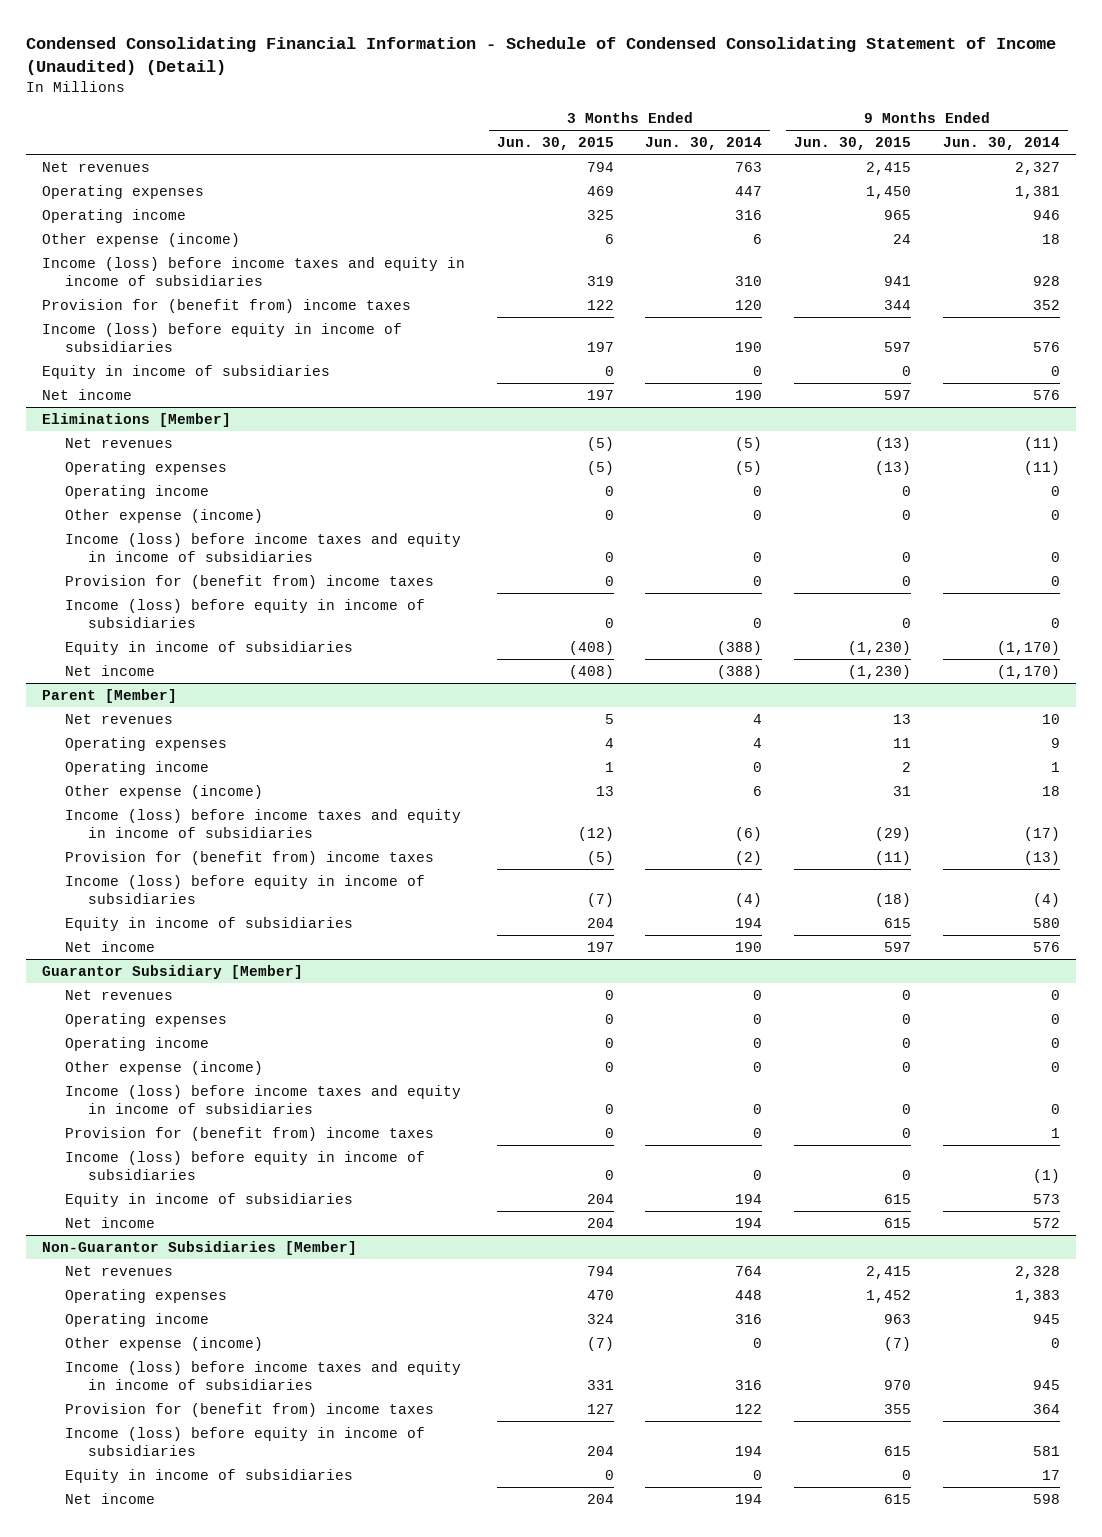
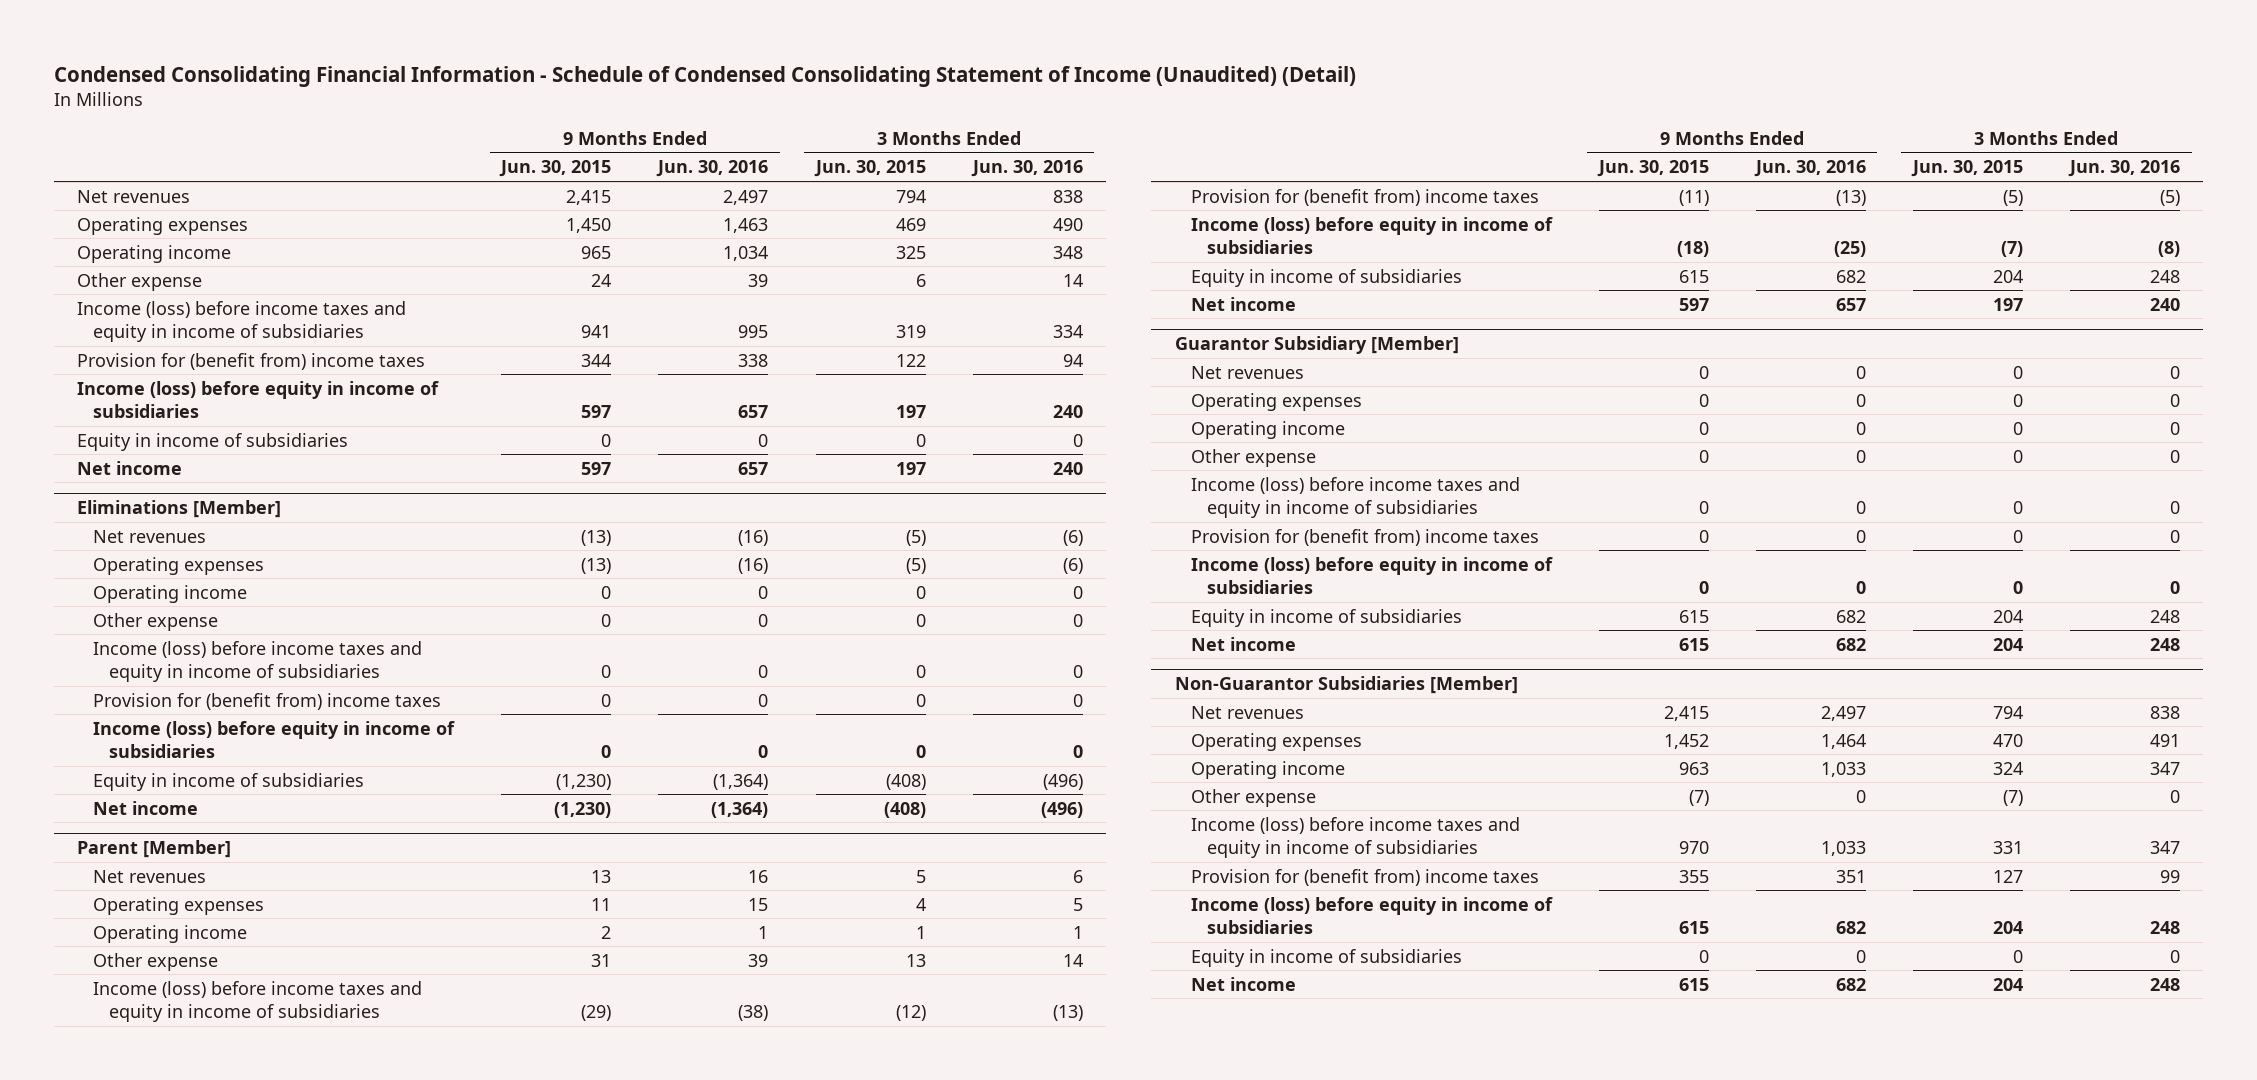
- | 3 Months Ended Jun. 30, 2015 | 3 Months Ended Jun. 30, 2014 | 9 Months Ended Jun. 30, 2015 | 9 Months Ended Jun. 30, 2014
+ | 9 Months Ended Jun. 30, 2015 | 9 Months Ended Jun. 30, 2016 | 3 Months Ended Jun. 30, 2015 | 3 Months Ended Jun. 30, 2016
- Other expense (income) | 6 | 6 | 24 | 18
+ Other expense | 24 | 39 | 6 | 14
@ Eliminations [Member]
- Other expense (income) | 0 | 0 | 0 | 0
+ Other expense | 0 | 0 | 0 | 0
@ Parent [Member]
- Other expense (income) | 13 | 6 | 31 | 18
+ Other expense | 31 | 39 | 13 | 14
@ Guarantor Subsidiary [Member]
- Other expense (income) | 0 | 0 | 0 | 0
+ Other expense | 0 | 0 | 0 | 0
@ Non-Guarantor Subsidiaries [Member]
- Other expense (income) | (7) | 0 | (7) | 0
+ Other expense | (7) | 0 | (7) | 0

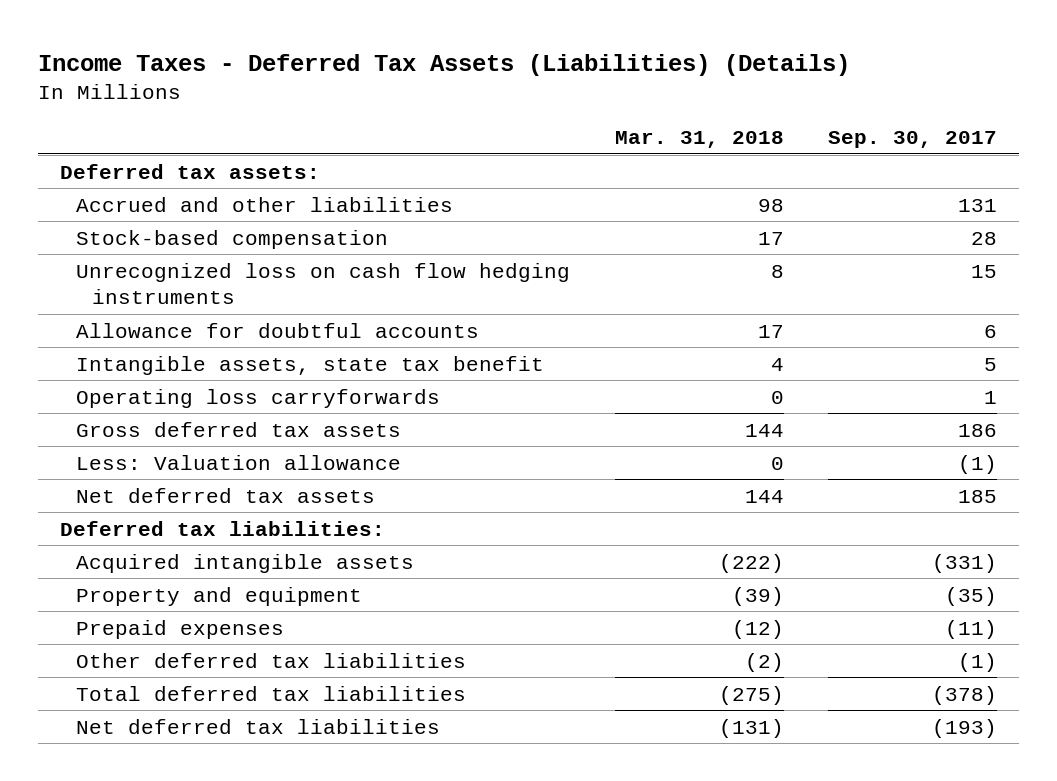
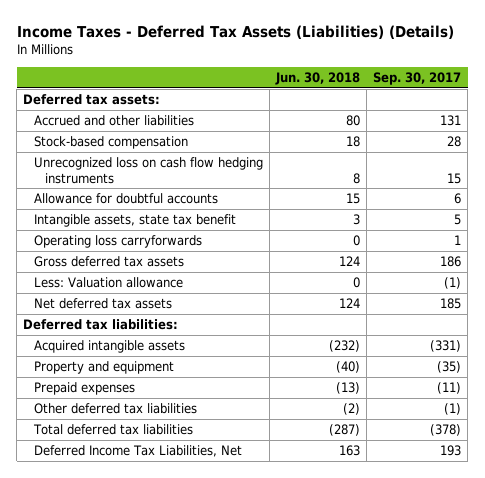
- | Mar. 31, 2018 | Sep. 30, 2017
+ | Jun. 30, 2018 | Sep. 30, 2017
- Net deferred tax liabilities | (131) | (193)
+ Deferred Income Tax Liabilities, Net | 163 | 193

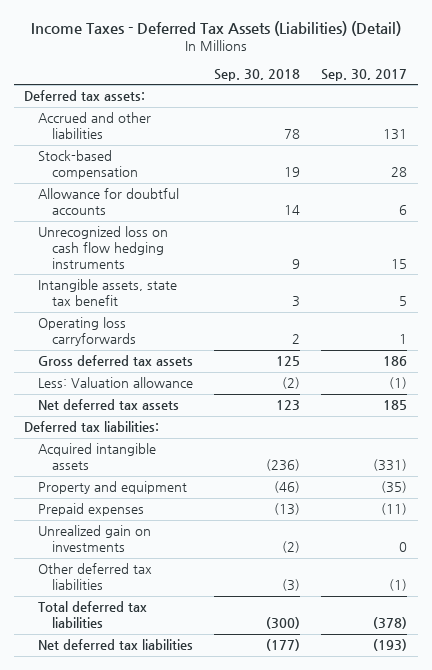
- Income Taxes - Deferred Tax Assets (Liabilities) (Details)
+ Income Taxes - Deferred Tax Assets (Liabilities) (Detail)
- | Jun. 30, 2018 | Sep. 30, 2017
+ | Sep. 30, 2018 | Sep. 30, 2017
moved down: Unrecognized loss on cash flow hedging instruments | 9 | 15
+ Unrealized gain on investments | (2) | 0
- Deferred Income Tax Liabilities, Net | 163 | 193
+ Net deferred tax liabilities | (177) | (193)

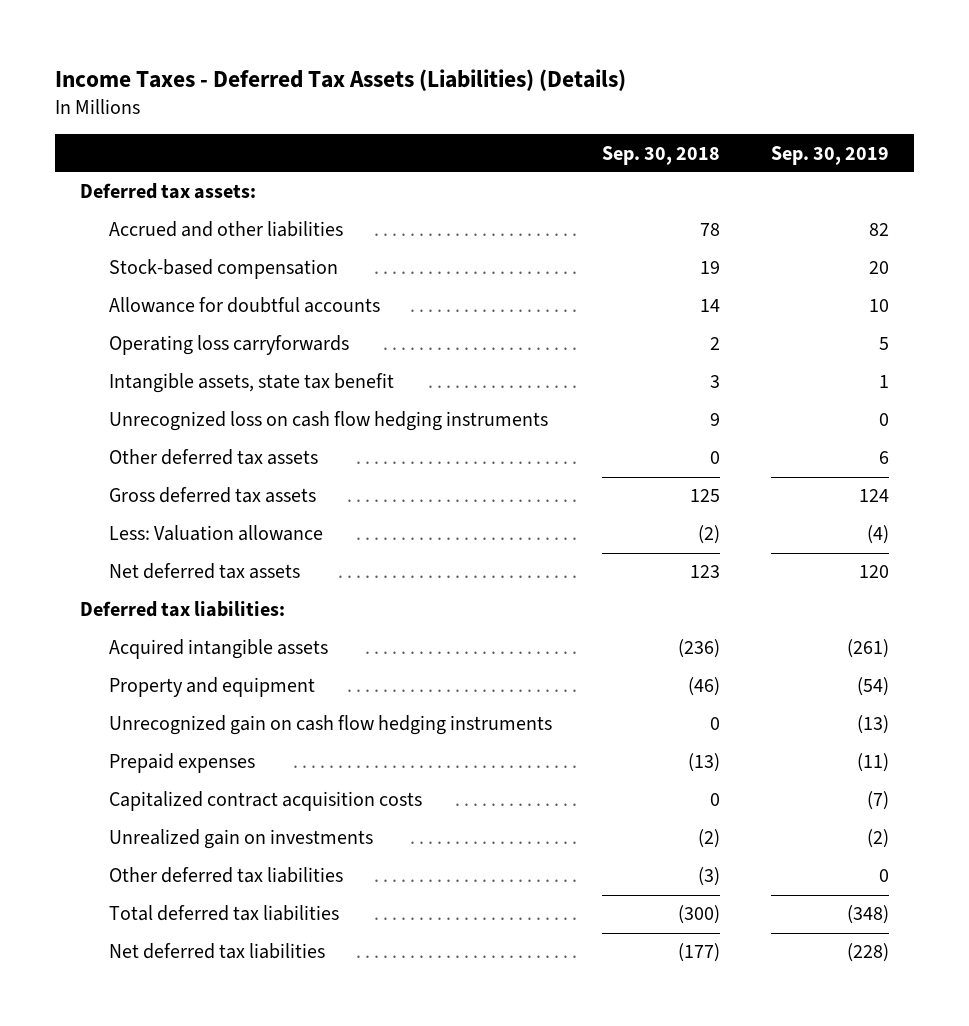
- Income Taxes - Deferred Tax Assets (Liabilities) (Detail)
+ Income Taxes - Deferred Tax Assets (Liabilities) (Details)
- | Sep. 30, 2018 | Sep. 30, 2017
+ | Sep. 30, 2018 | Sep. 30, 2019
moved down: Intangible assets, state tax benefit | 3 | 1
moved down: Unrecognized loss on cash flow hedging instruments | 9 | 0
+ Other deferred tax assets | 0 | 6
+ Unrecognized gain on cash flow hedging instruments | 0 | (13)
+ Capitalized contract acquisition costs | 0 | (7)

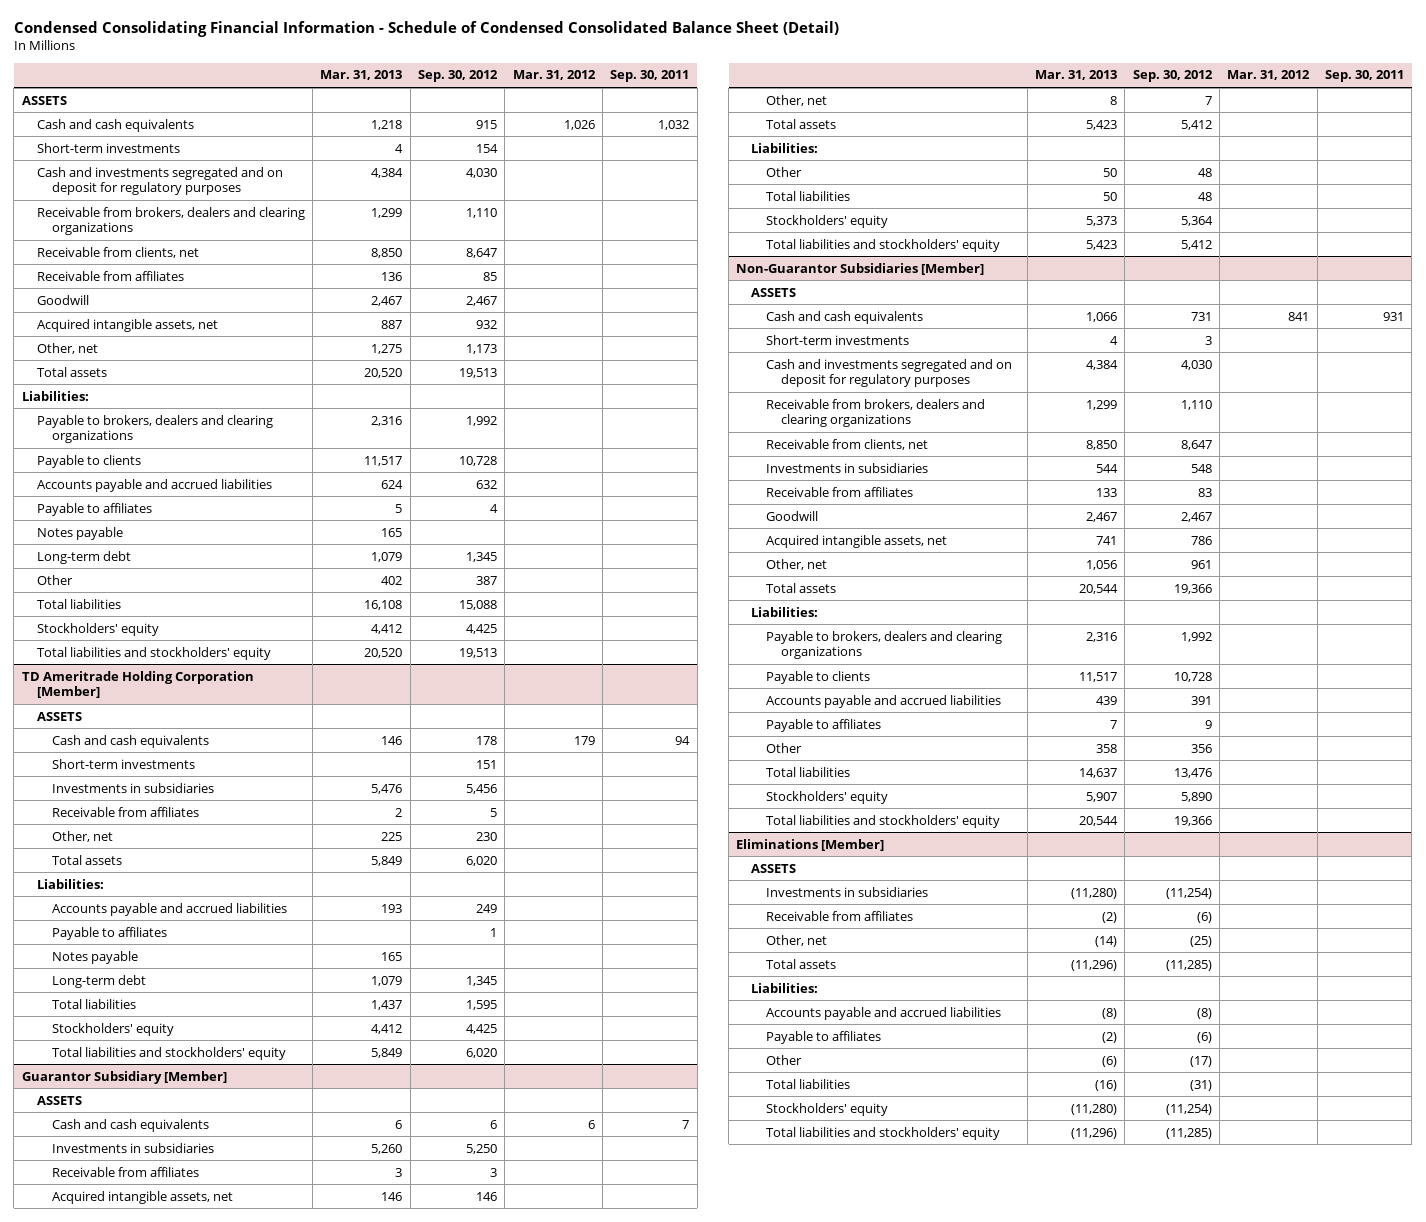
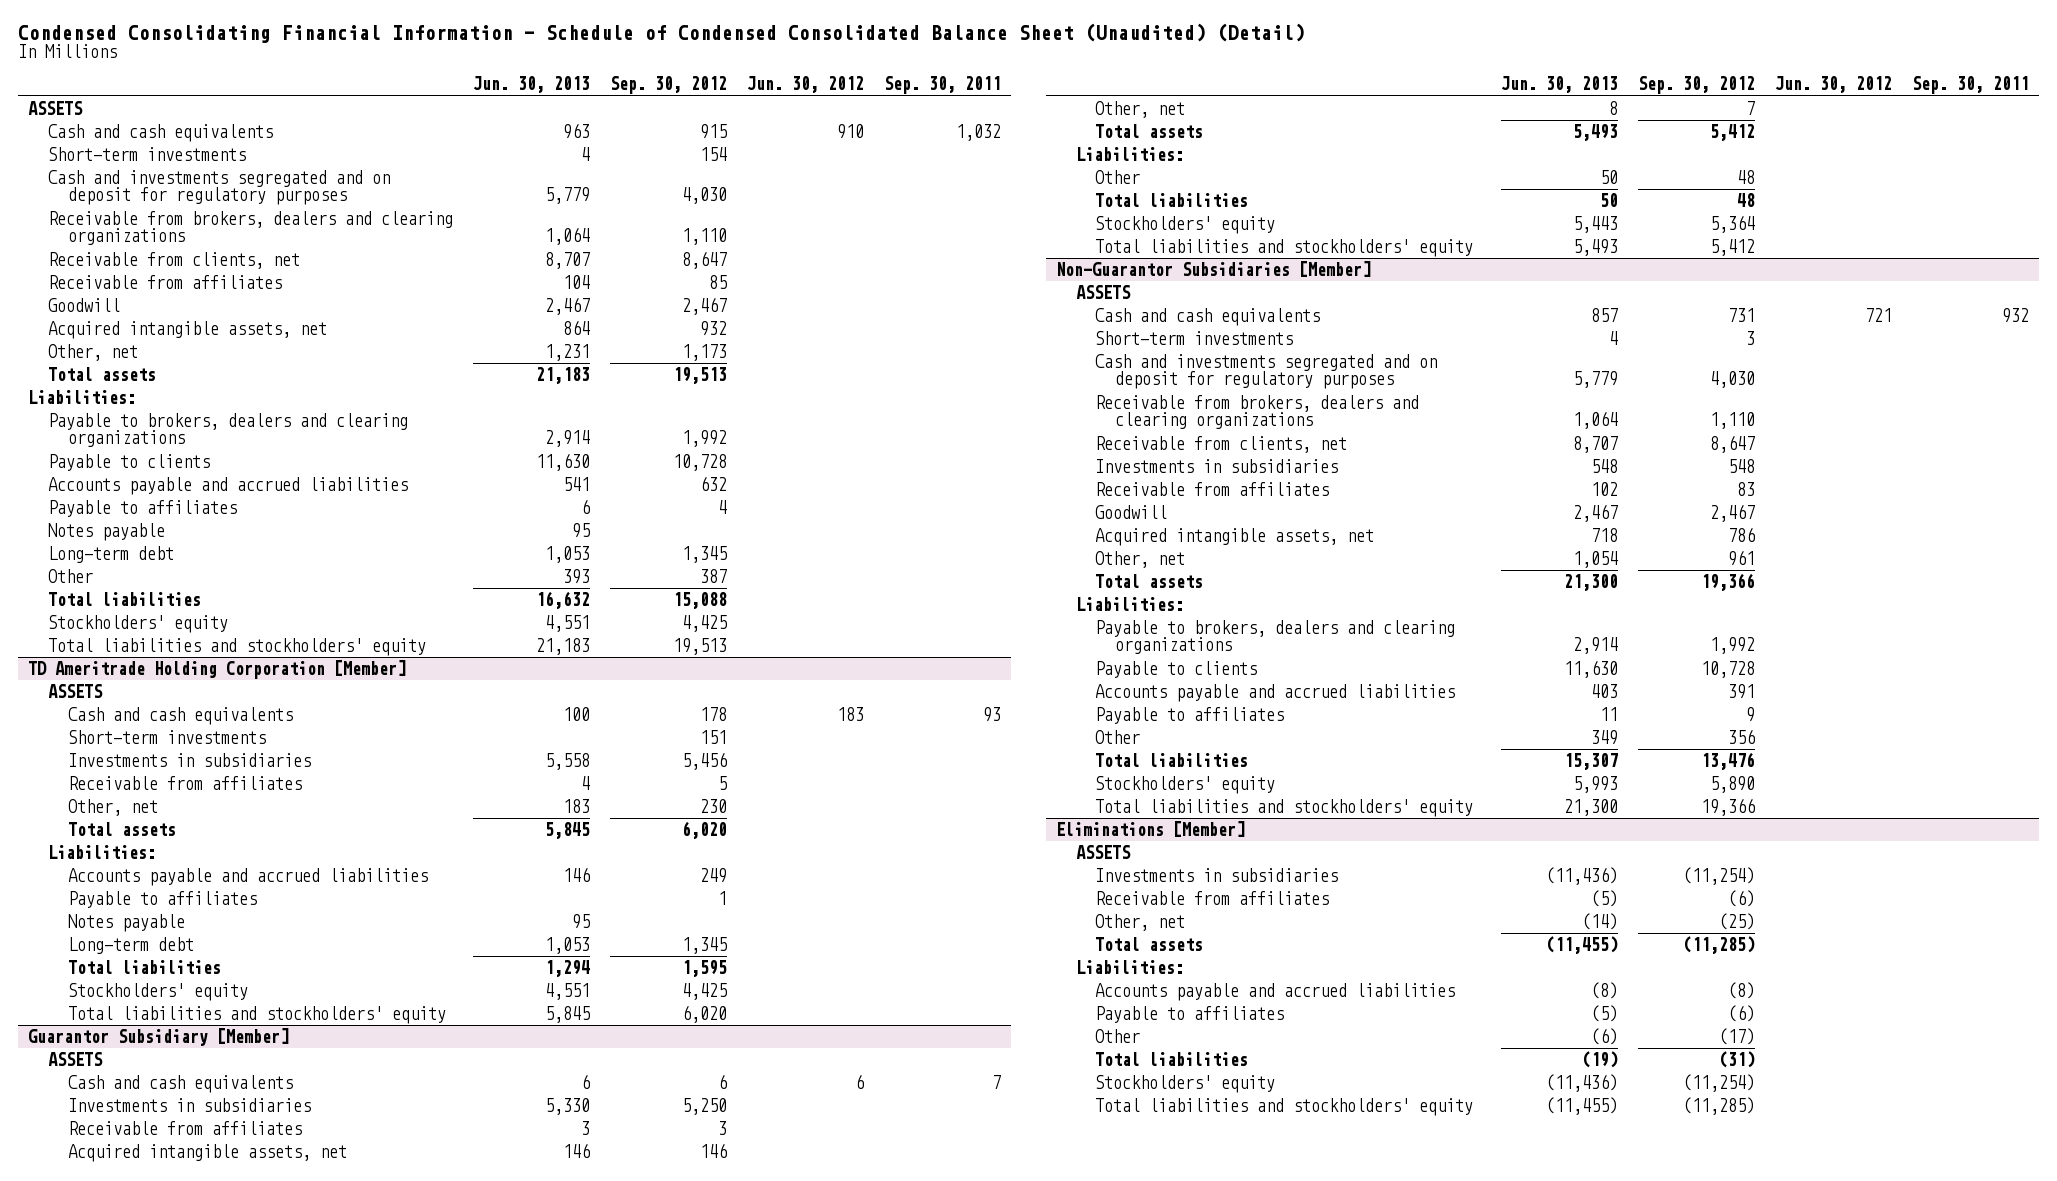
- Condensed Consolidating Financial Information - Schedule of Condensed Consolidated Balance Sheet (Detail)
+ Condensed Consolidating Financial Information - Schedule of Condensed Consolidated Balance Sheet (Unaudited) (Detail)
- | Mar. 31, 2013 | Sep. 30, 2012 | Mar. 31, 2012 | Sep. 30, 2011
+ | Jun. 30, 2013 | Sep. 30, 2012 | Jun. 30, 2012 | Sep. 30, 2011
@ TD Ameritrade Holding Corporation [Member]
- Cash and cash equivalents | 146 | 178 | 179 | 94
+ Cash and cash equivalents | 100 | 178 | 183 | 93
@ Non-Guarantor Subsidiaries [Member]
- Cash and cash equivalents | 1,066 | 731 | 841 | 931
+ Cash and cash equivalents | 857 | 731 | 721 | 932

